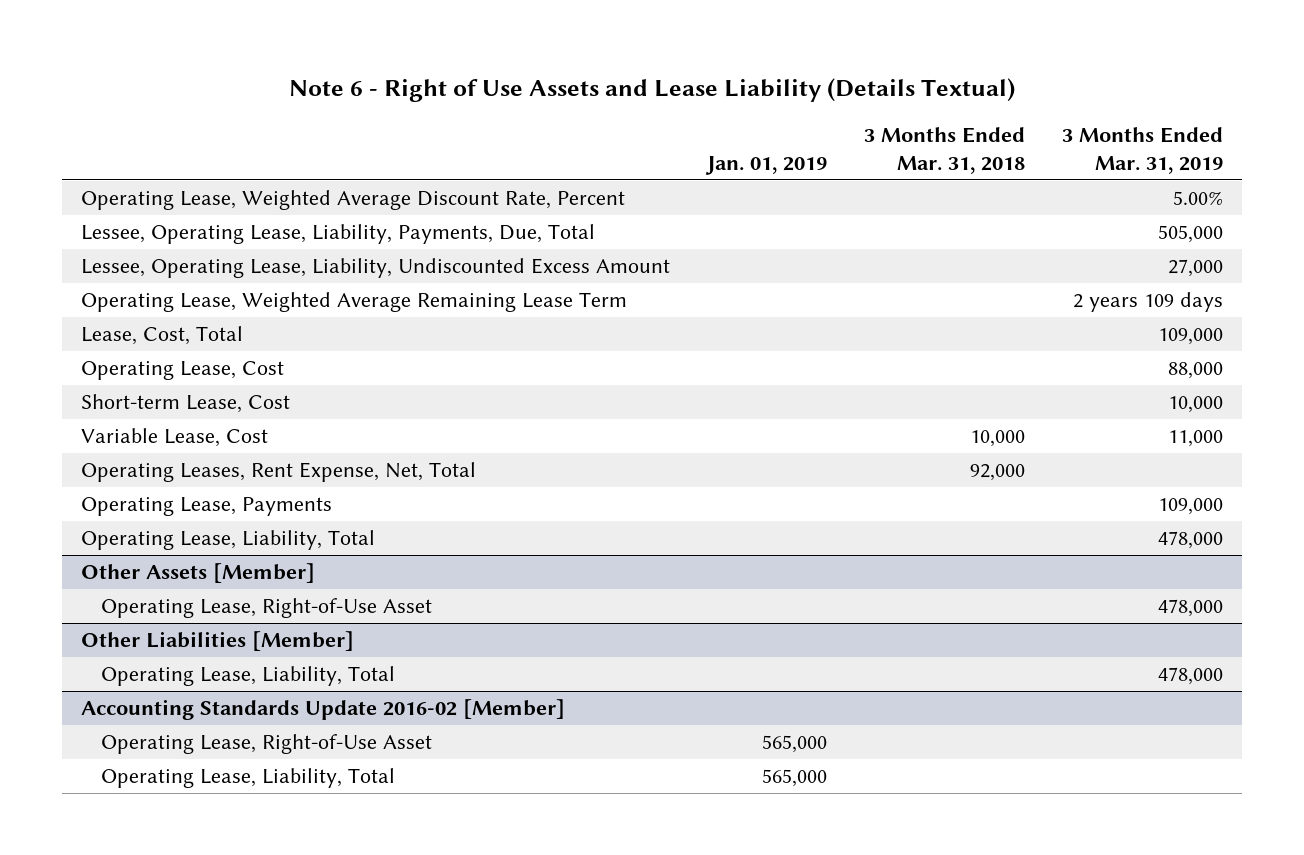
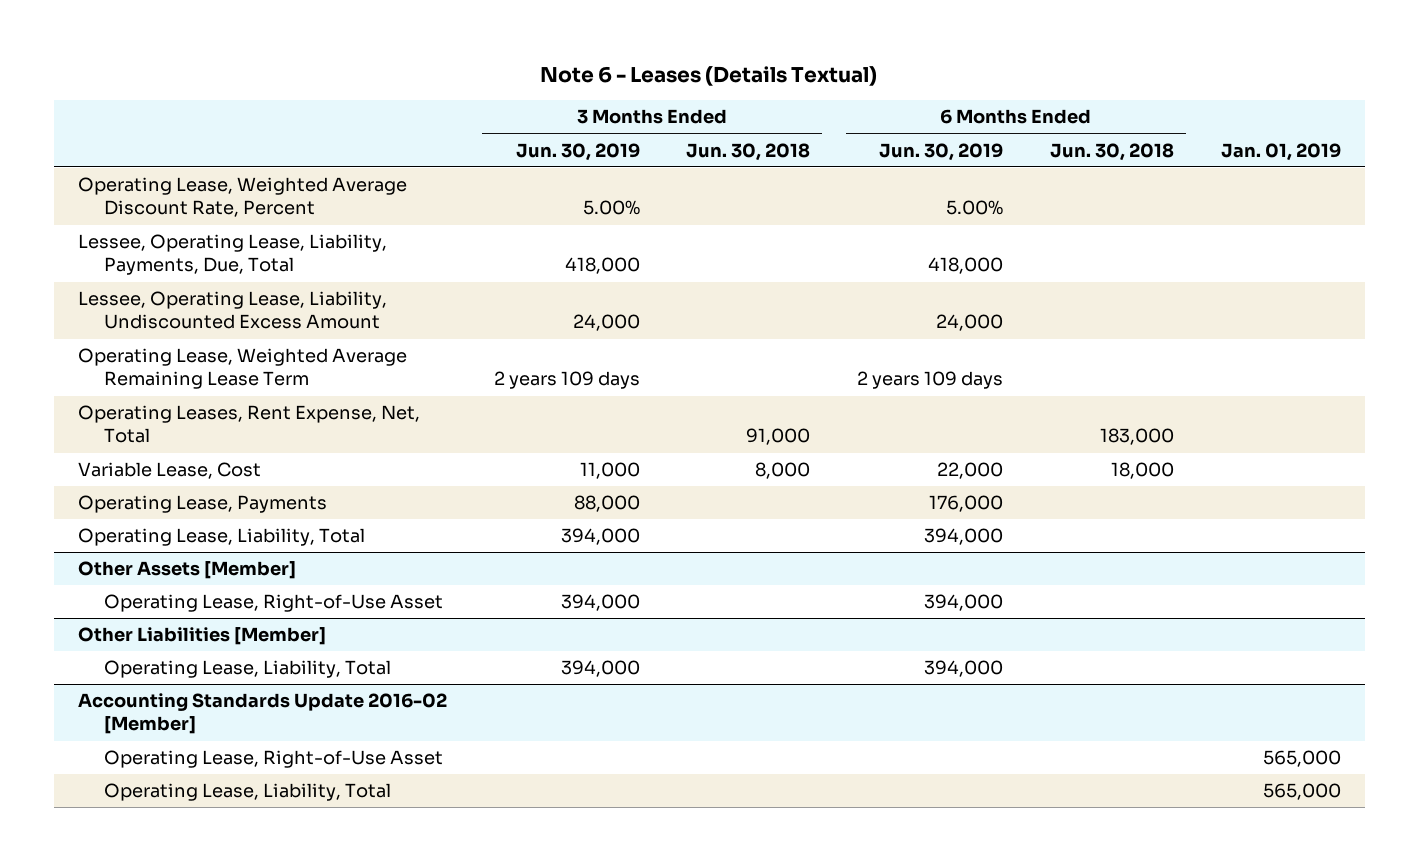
- Note 6 - Right of Use Assets and Lease Liability (Details Textual)
+ Note 6 - Leases (Details Textual)
- | Jan. 01, 2019 | 3 Months Ended Mar. 31, 2018 | 3 Months Ended Mar. 31, 2019
+ | 3 Months Ended Jun. 30, 2019 | 3 Months Ended Jun. 30, 2018 | 6 Months Ended Jun. 30, 2019 | 6 Months Ended Jun. 30, 2018 | Jan. 01, 2019
- Lease, Cost, Total | | | 109,000
- Operating Lease, Cost | | | 88,000
- Short-term Lease, Cost | | | 10,000
moved down: Variable Lease, Cost | 11,000 | 8,000 | 22,000 | 18,000 |

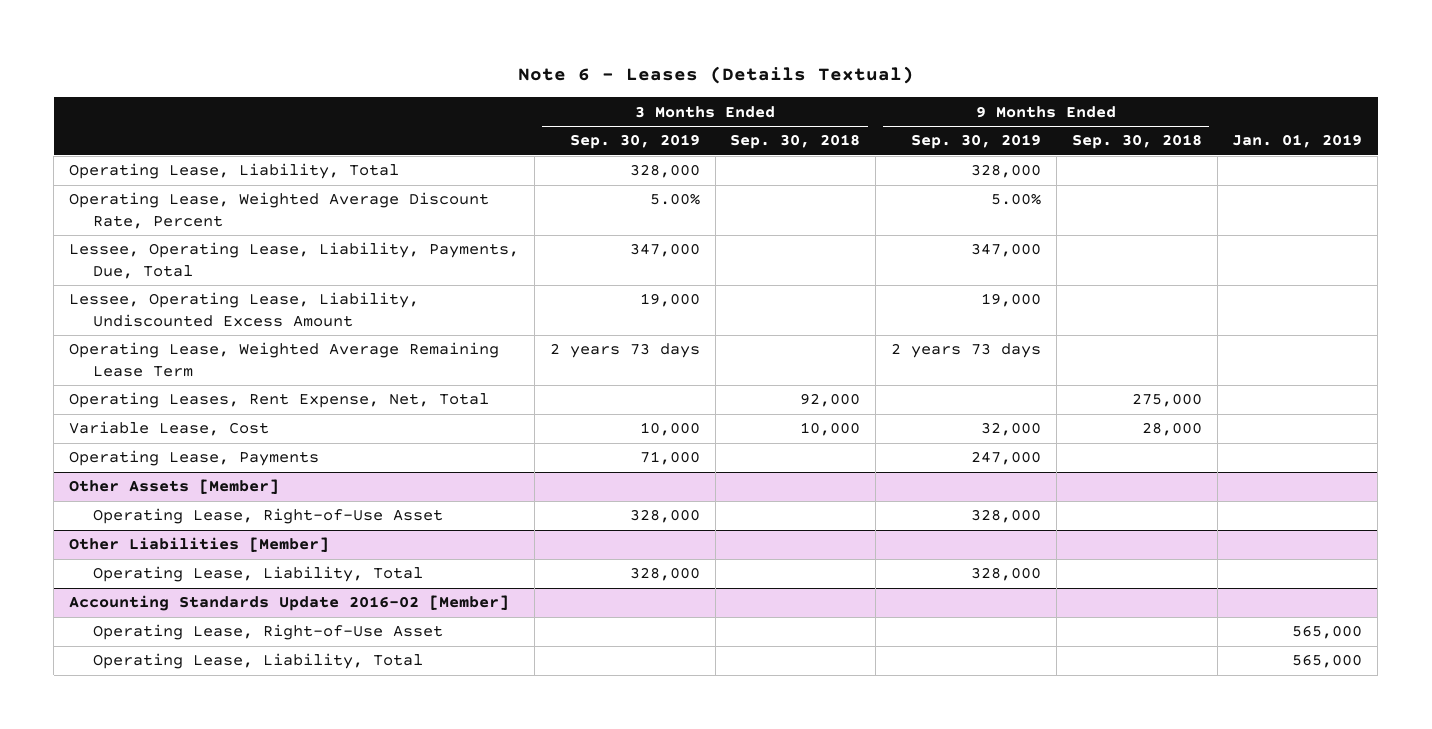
- | 3 Months Ended Jun. 30, 2019 | 3 Months Ended Jun. 30, 2018 | 6 Months Ended Jun. 30, 2019 | 6 Months Ended Jun. 30, 2018 | Jan. 01, 2019
+ | 3 Months Ended Sep. 30, 2019 | 3 Months Ended Sep. 30, 2018 | 9 Months Ended Sep. 30, 2019 | 9 Months Ended Sep. 30, 2018 | Jan. 01, 2019
moved up: Operating Lease, Liability, Total | 328,000 | | 328,000 | |

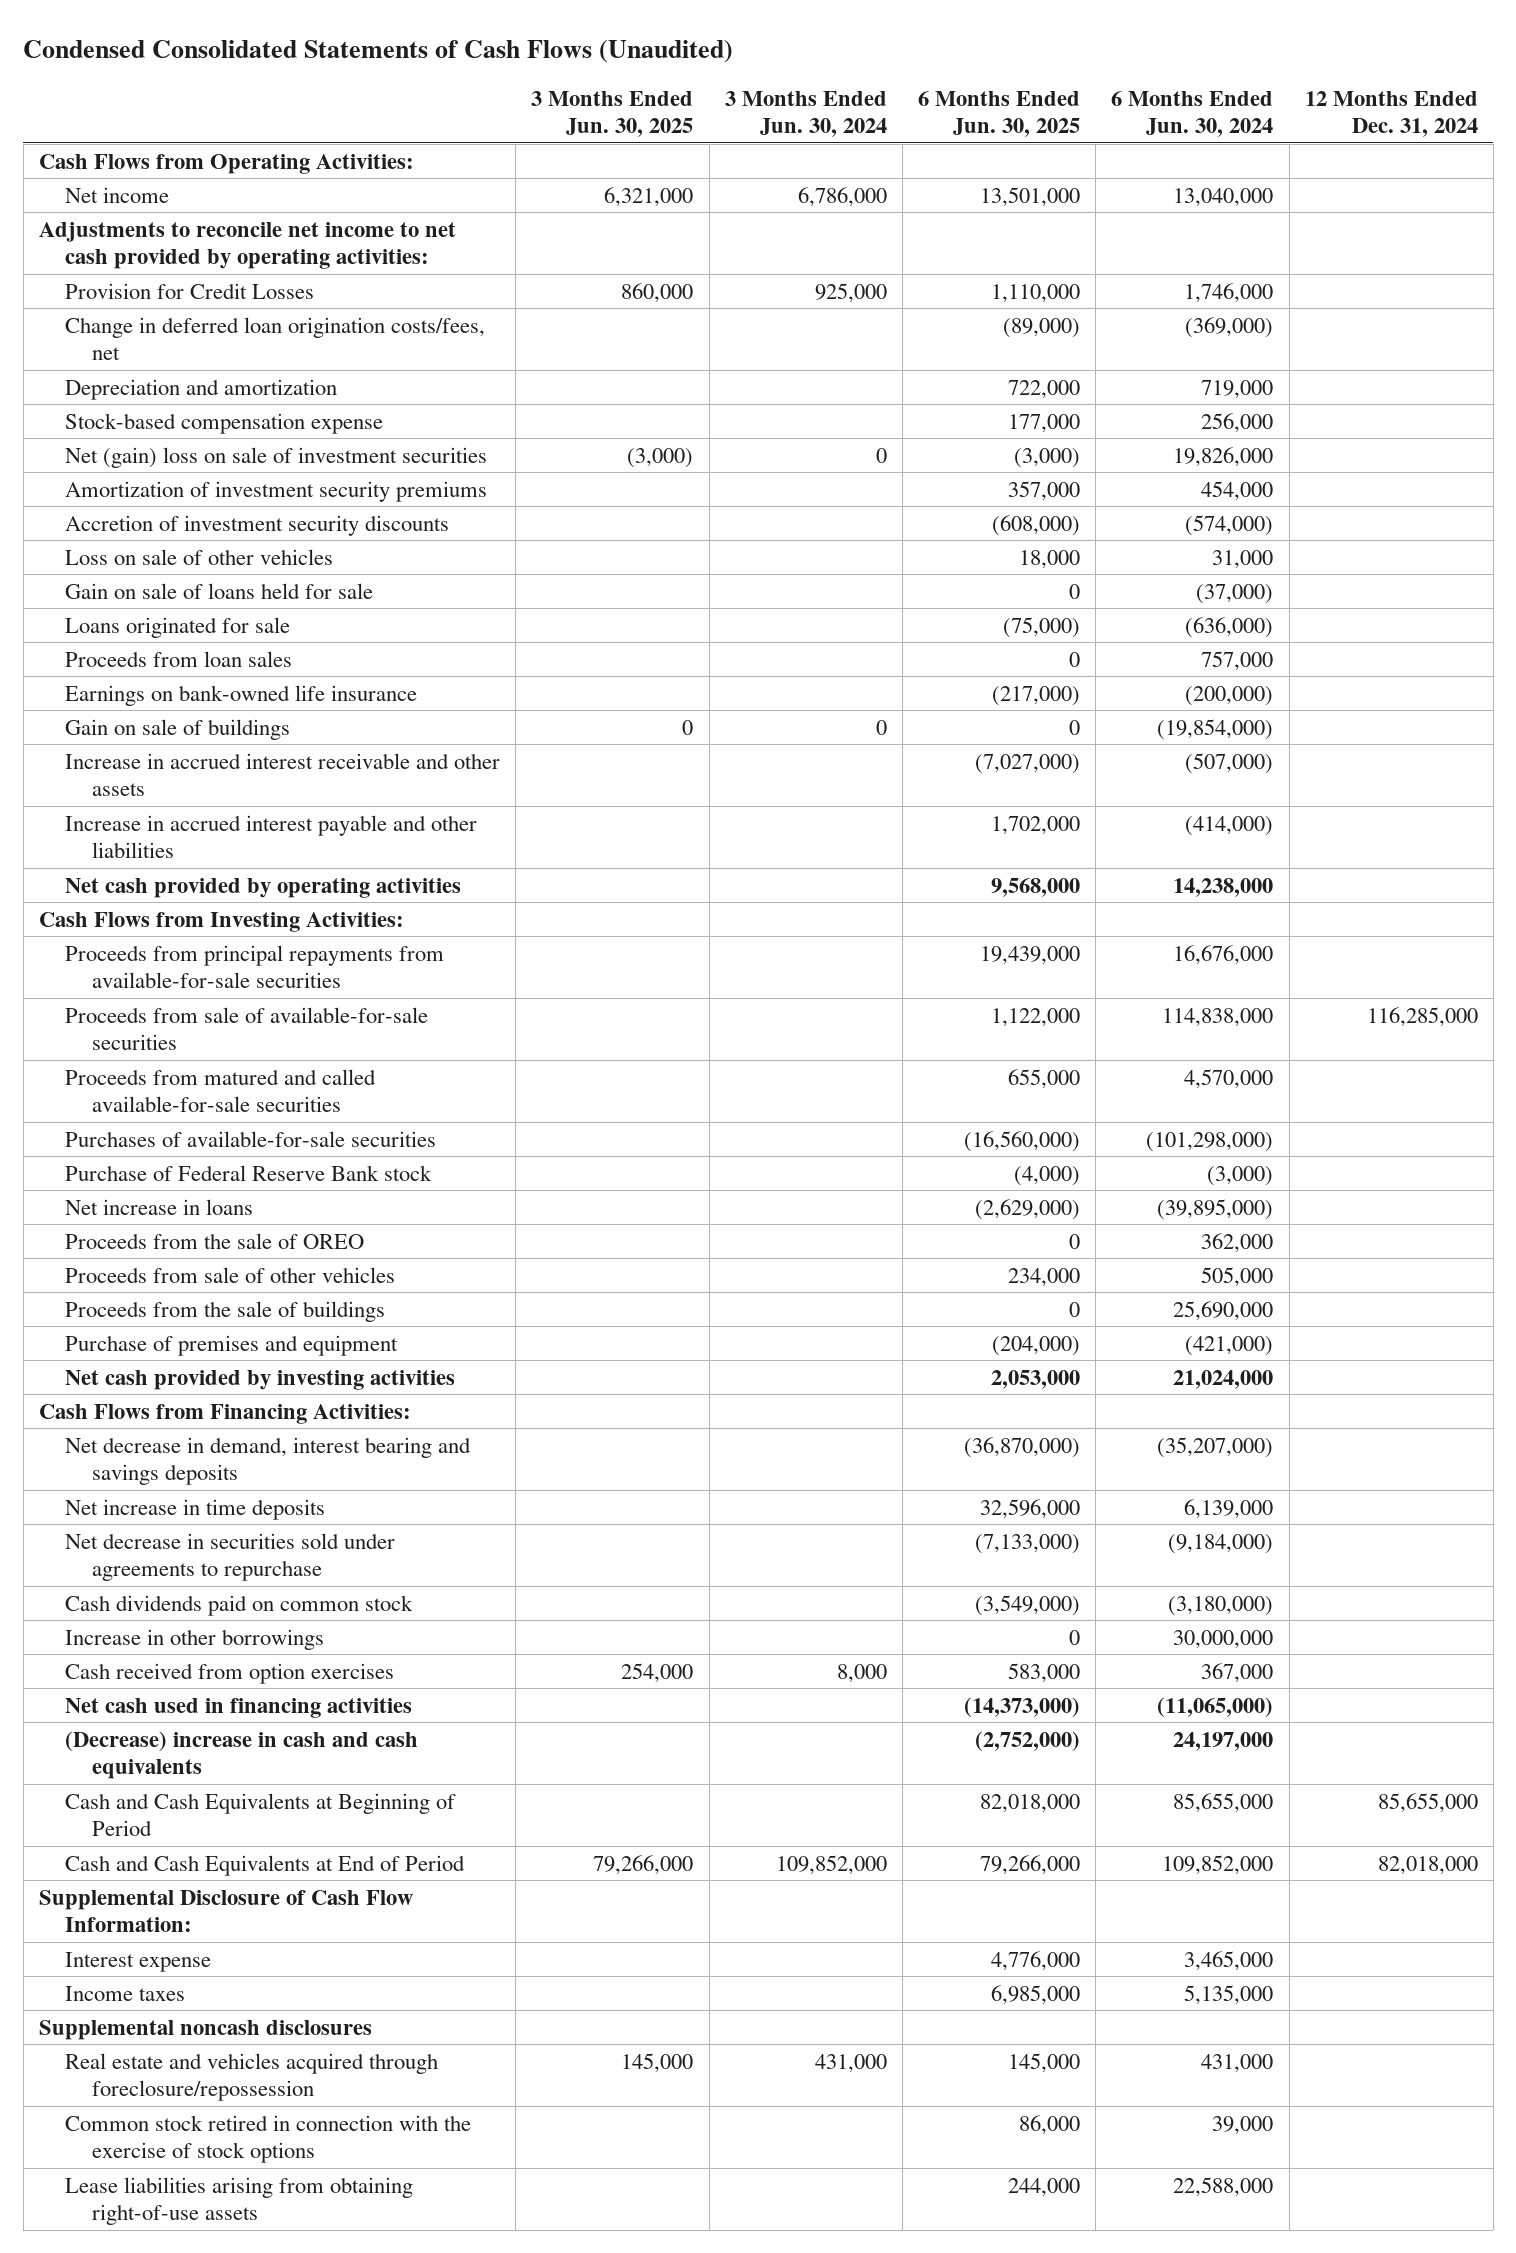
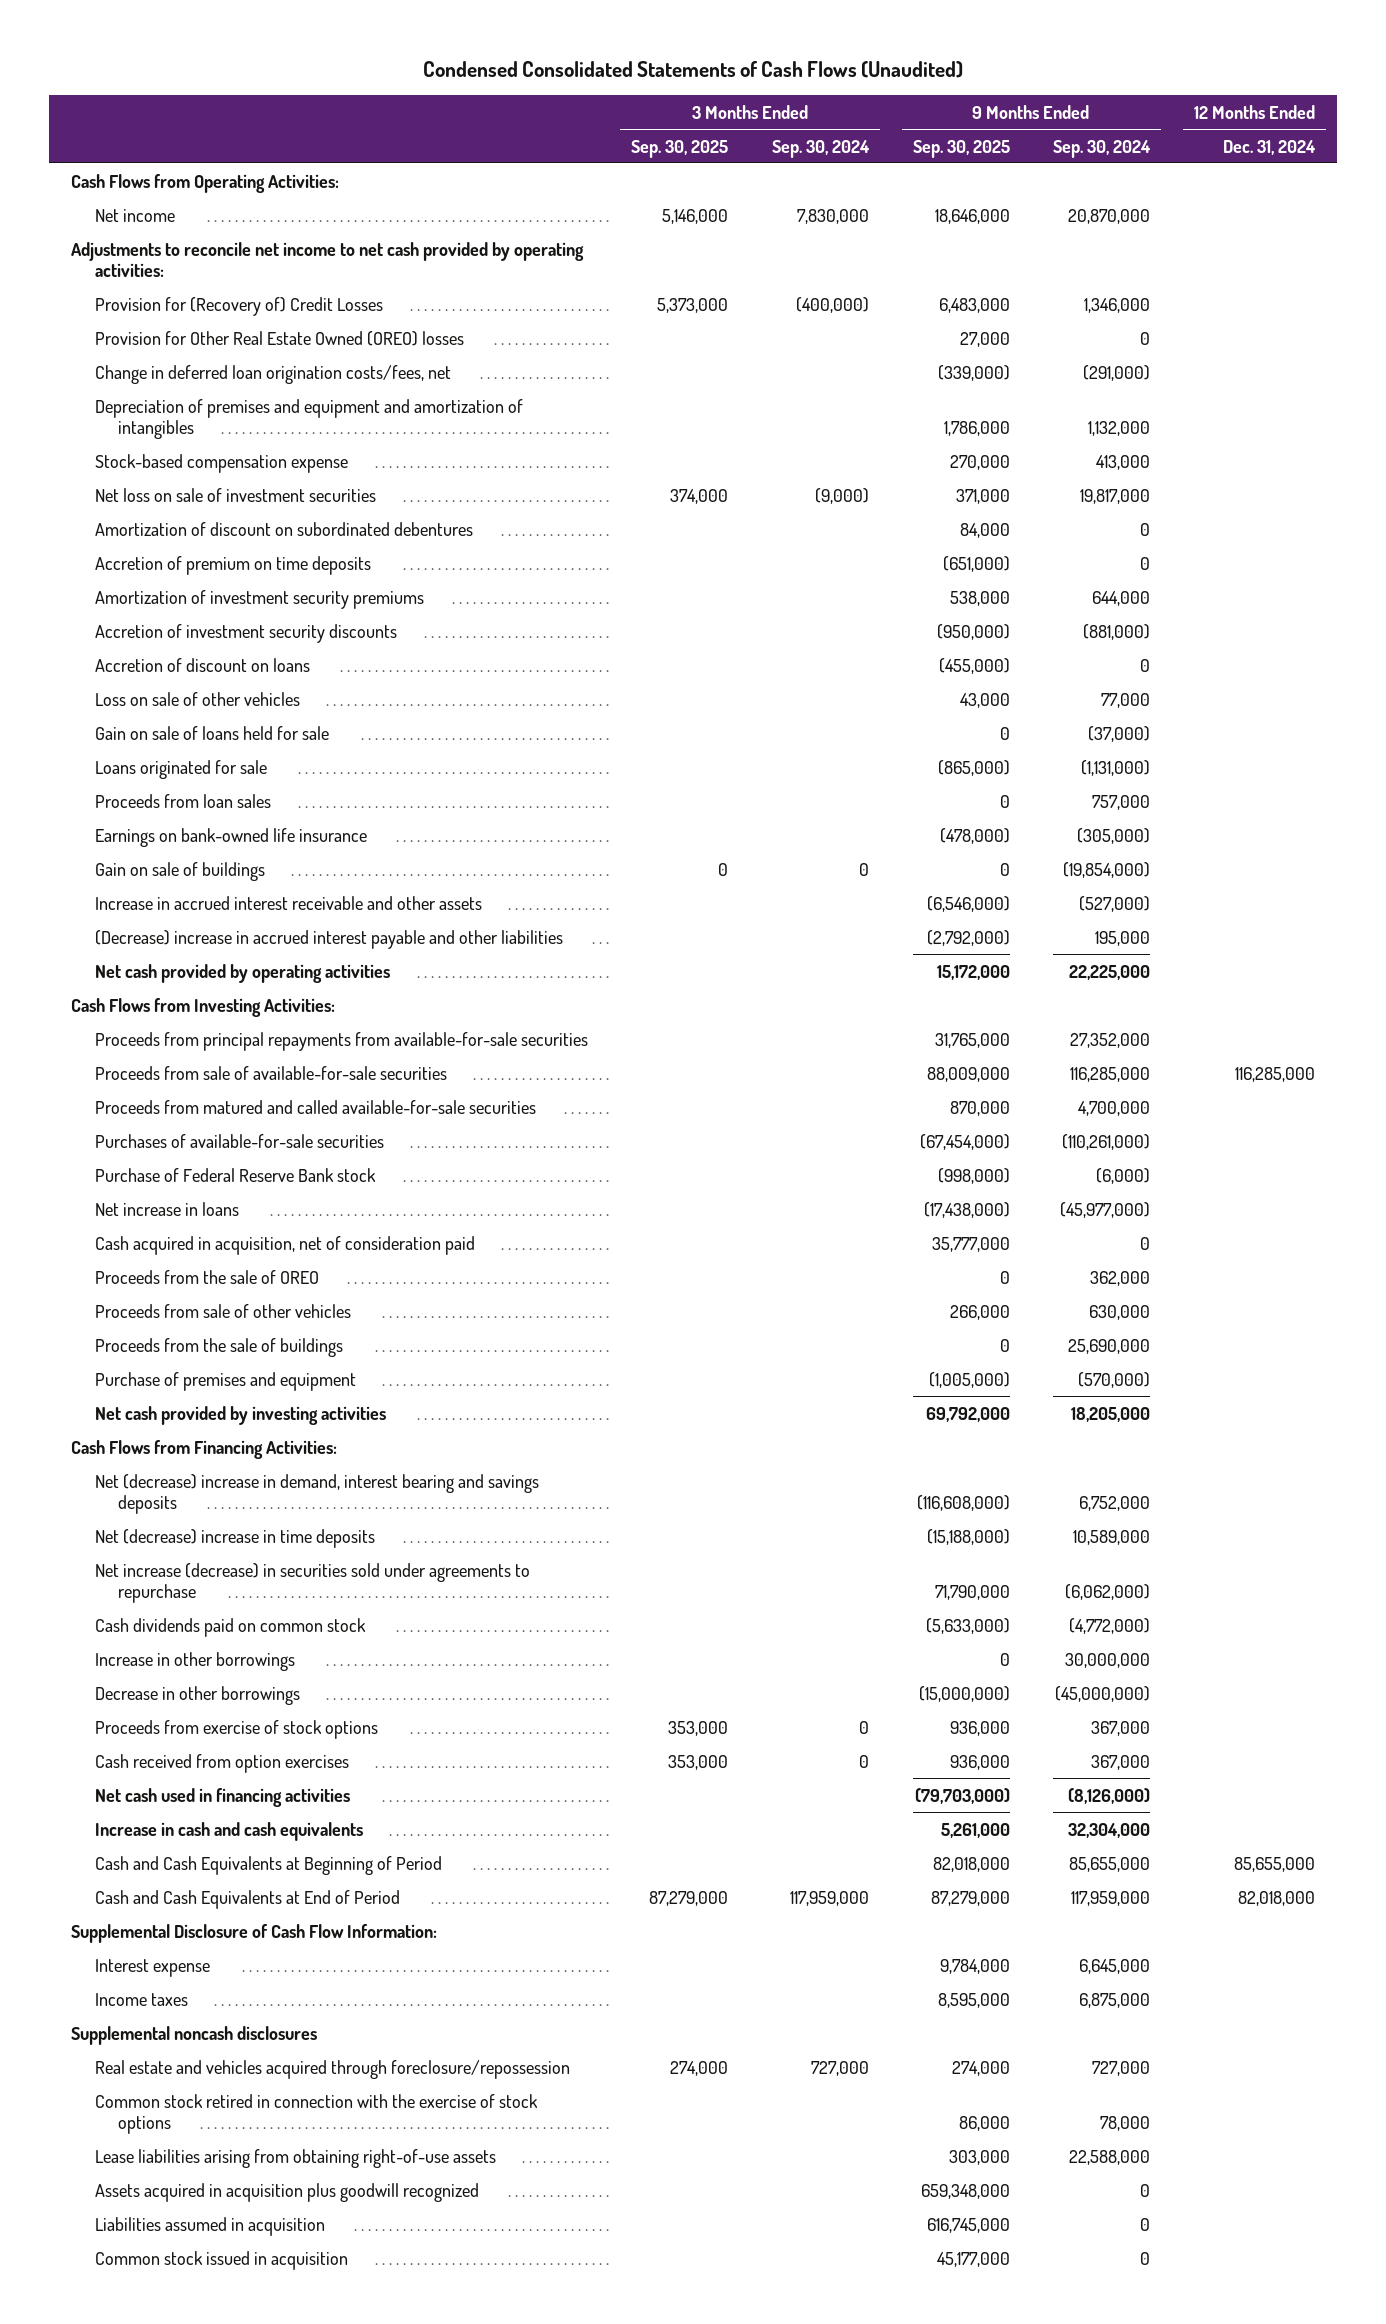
- | 3 Months Ended Jun. 30, 2025 | 3 Months Ended Jun. 30, 2024 | 6 Months Ended Jun. 30, 2025 | 6 Months Ended Jun. 30, 2024 | 12 Months Ended Dec. 31, 2024
+ | 3 Months Ended Sep. 30, 2025 | 3 Months Ended Sep. 30, 2024 | 9 Months Ended Sep. 30, 2025 | 9 Months Ended Sep. 30, 2024 | 12 Months Ended Dec. 31, 2024
- Provision for Credit Losses | 860,000 | 925,000 | 1,110,000 | 1,746,000 |
+ Provision for (Recovery of) Credit Losses | 5,373,000 | (400,000) | 6,483,000 | 1,346,000 |
+ Provision for Other Real Estate Owned (OREO) losses | | | 27,000 | 0 |
- Depreciation and amortization | | | 722,000 | 719,000 |
+ Depreciation of premises and equipment and amortization of intangibles | | | 1,786,000 | 1,132,000 |
- Net (gain) loss on sale of investment securities | (3,000) | 0 | (3,000) | 19,826,000 |
+ Net loss on sale of investment securities | 374,000 | (9,000) | 371,000 | 19,817,000 |
+ Amortization of discount on subordinated debentures | | | 84,000 | 0 |
+ Accretion of premium on time deposits | | | (651,000) | 0 |
+ Accretion of discount on loans | | | (455,000) | 0 |
- Increase in accrued interest payable and other liabilities | | | 1,702,000 | (414,000) |
+ (Decrease) increase in accrued interest payable and other liabilities | | | (2,792,000) | 195,000 |
+ Cash acquired in acquisition, net of consideration paid | | | 35,777,000 | 0 |
- Net decrease in demand, interest bearing and savings deposits | | | (36,870,000) | (35,207,000) |
- Net increase in time deposits | | | 32,596,000 | 6,139,000 |
- Net decrease in securities sold under agreements to repurchase | | | (7,133,000) | (9,184,000) |
+ Net (decrease) increase in demand, interest bearing and savings deposits | | | (116,608,000) | 6,752,000 |
+ Net (decrease) increase in time deposits | | | (15,188,000) | 10,589,000 |
+ Net increase (decrease) in securities sold under agreements to repurchase | | | 71,790,000 | (6,062,000) |
+ Decrease in other borrowings | | | (15,000,000) | (45,000,000) |
+ Proceeds from exercise of stock options | 353,000 | 0 | 936,000 | 367,000 |
- (Decrease) increase in cash and cash equivalents | | | (2,752,000) | 24,197,000 |
+ Increase in cash and cash equivalents | | | 5,261,000 | 32,304,000 |
+ Assets acquired in acquisition plus goodwill recognized | | | 659,348,000 | 0 |
+ Liabilities assumed in acquisition | | | 616,745,000 | 0 |
+ Common stock issued in acquisition | | | 45,177,000 | 0 |

